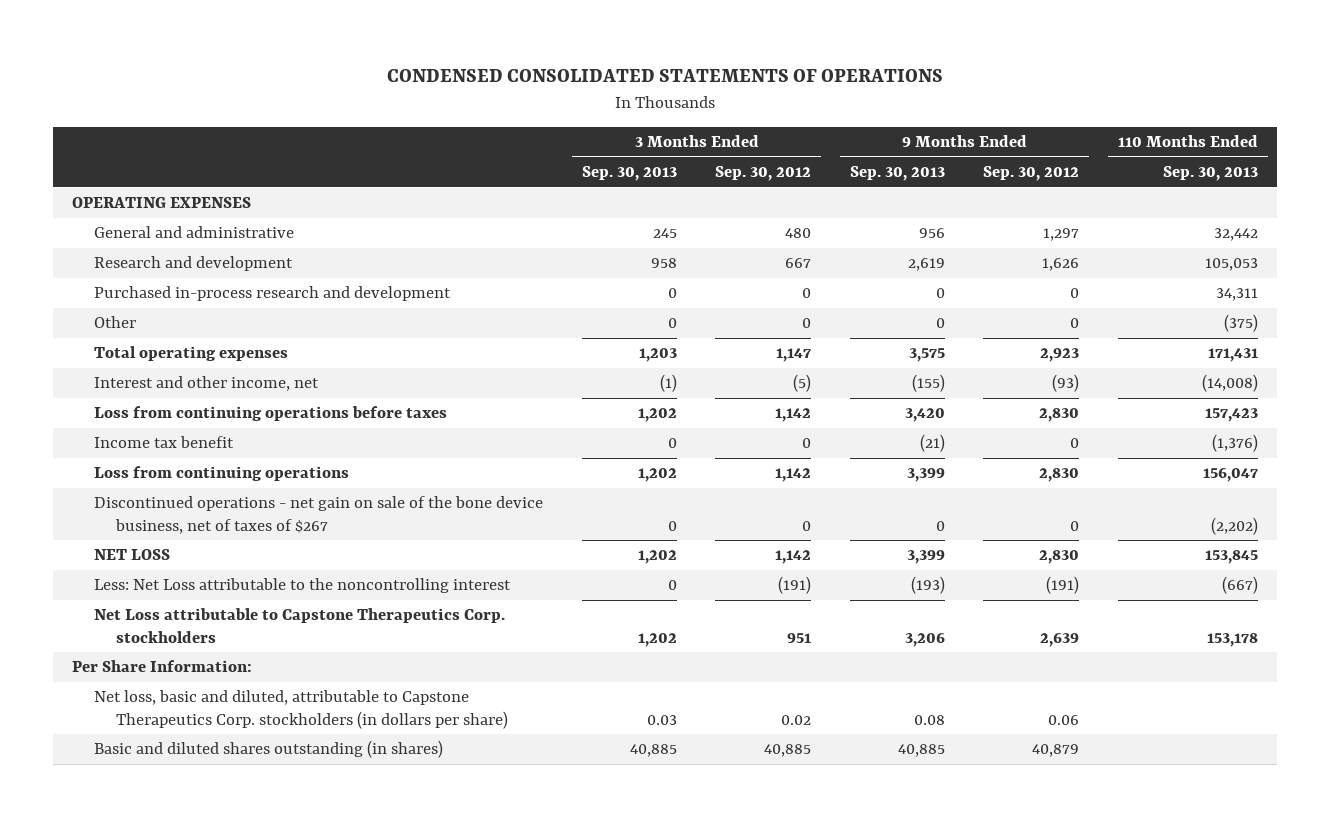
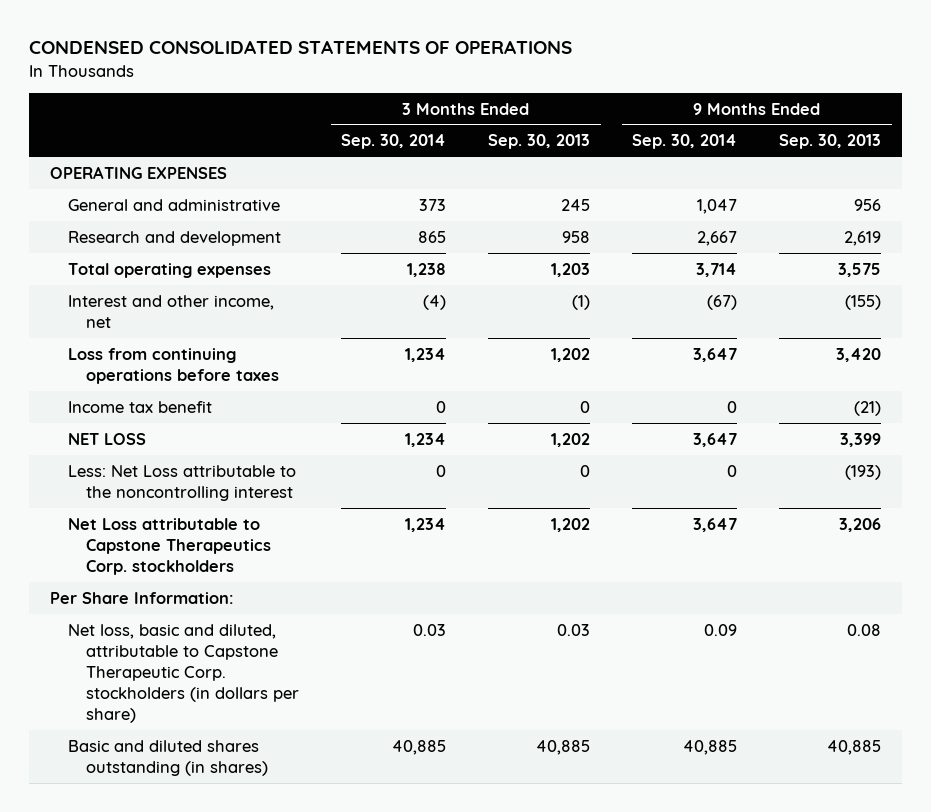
- | 3 Months Ended Sep. 30, 2013 | 3 Months Ended Sep. 30, 2012 | 9 Months Ended Sep. 30, 2013 | 9 Months Ended Sep. 30, 2012 | 110 Months Ended Sep. 30, 2013
+ | 3 Months Ended Sep. 30, 2014 | 3 Months Ended Sep. 30, 2013 | 9 Months Ended Sep. 30, 2014 | 9 Months Ended Sep. 30, 2013
- Purchased in-process research and development | 0 | 0 | 0 | 0 | 34,311
- Other | 0 | 0 | 0 | 0 | (375)
- Loss from continuing operations | 1,202 | 1,142 | 3,399 | 2,830 | 156,047
- Discontinued operations - net gain on sale of the bone device business, net of taxes of $267 | 0 | 0 | 0 | 0 | (2,202)
- Net loss, basic and diluted, attributable to Capstone Therapeutics Corp. stockholders (in dollars per share) | 0.03 | 0.02 | 0.08 | 0.06 |
+ Net loss, basic and diluted, attributable to Capstone Therapeutic Corp. stockholders (in dollars per share) | 0.03 | 0.03 | 0.09 | 0.08

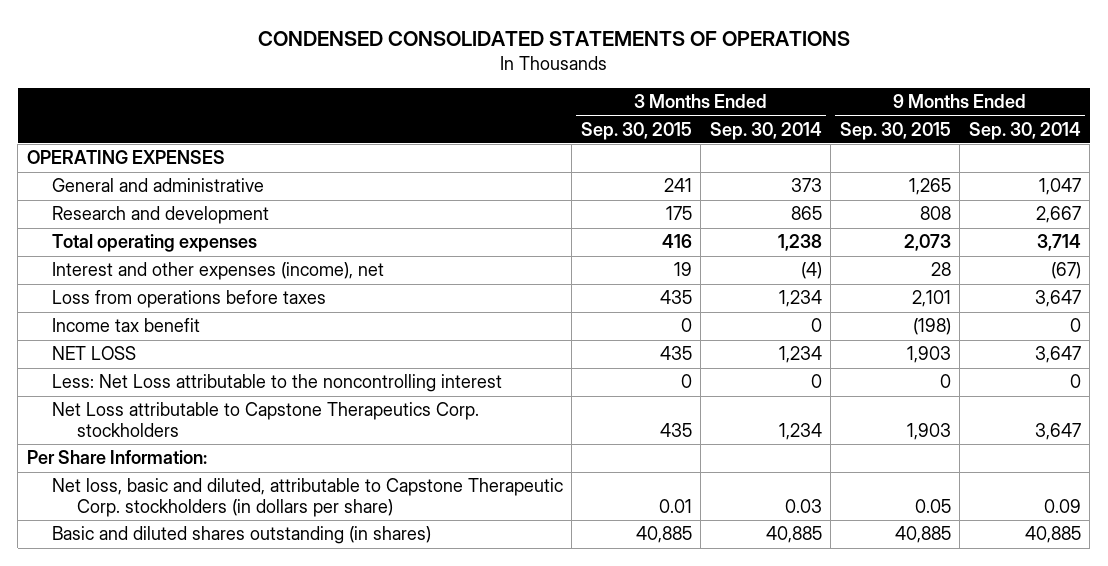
- | 3 Months Ended Sep. 30, 2014 | 3 Months Ended Sep. 30, 2013 | 9 Months Ended Sep. 30, 2014 | 9 Months Ended Sep. 30, 2013
+ | 3 Months Ended Sep. 30, 2015 | 3 Months Ended Sep. 30, 2014 | 9 Months Ended Sep. 30, 2015 | 9 Months Ended Sep. 30, 2014
- Interest and other income, net | (4) | (1) | (67) | (155)
- Loss from continuing operations before taxes | 1,234 | 1,202 | 3,647 | 3,420
+ Interest and other expenses (income), net | 19 | (4) | 28 | (67)
+ Loss from operations before taxes | 435 | 1,234 | 2,101 | 3,647

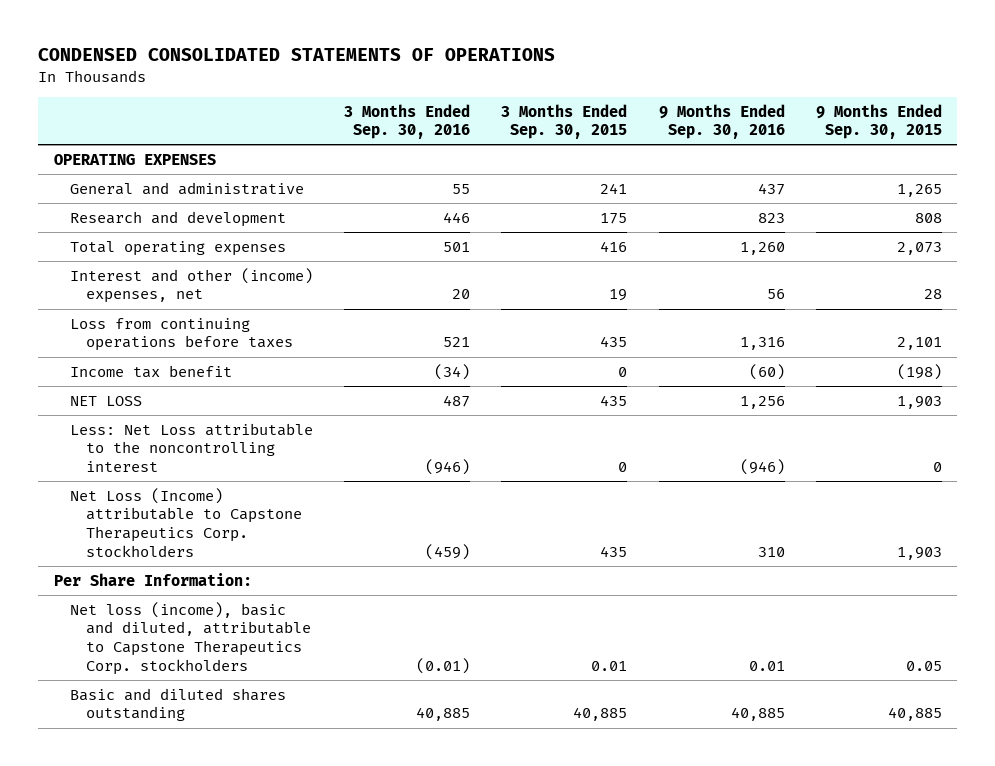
- | 3 Months Ended Sep. 30, 2015 | 3 Months Ended Sep. 30, 2014 | 9 Months Ended Sep. 30, 2015 | 9 Months Ended Sep. 30, 2014
+ | 3 Months Ended Sep. 30, 2016 | 3 Months Ended Sep. 30, 2015 | 9 Months Ended Sep. 30, 2016 | 9 Months Ended Sep. 30, 2015
- Interest and other expenses (income), net | 19 | (4) | 28 | (67)
- Loss from operations before taxes | 435 | 1,234 | 2,101 | 3,647
+ Interest and other (income) expenses, net | 20 | 19 | 56 | 28
+ Loss from continuing operations before taxes | 521 | 435 | 1,316 | 2,101
- Net Loss attributable to Capstone Therapeutics Corp. stockholders | 435 | 1,234 | 1,903 | 3,647
+ Net Loss (Income) attributable to Capstone Therapeutics Corp. stockholders | (459) | 435 | 310 | 1,903
- Net loss, basic and diluted, attributable to Capstone Therapeutic Corp. stockholders (in dollars per share) | 0.01 | 0.03 | 0.05 | 0.09
- Basic and diluted shares outstanding (in shares) | 40,885 | 40,885 | 40,885 | 40,885
+ Net loss (income), basic and diluted, attributable to Capstone Therapeutics Corp. stockholders | (0.01) | 0.01 | 0.01 | 0.05
+ Basic and diluted shares outstanding | 40,885 | 40,885 | 40,885 | 40,885

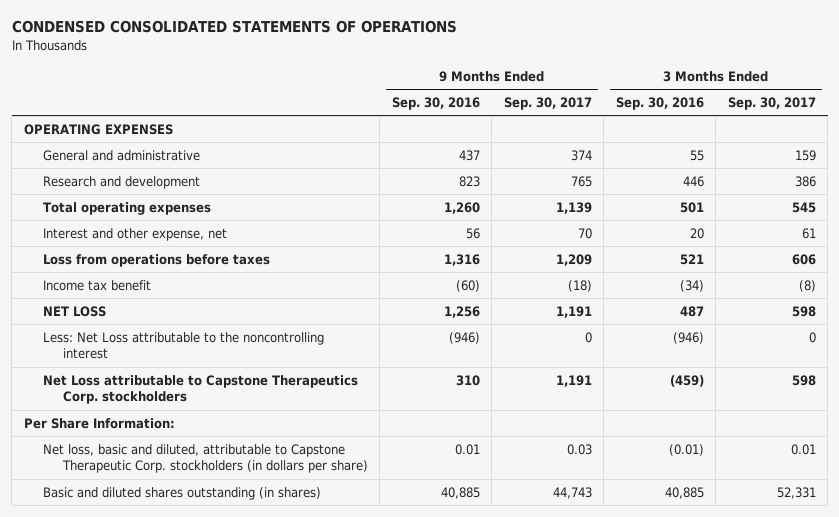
- | 3 Months Ended Sep. 30, 2016 | 3 Months Ended Sep. 30, 2015 | 9 Months Ended Sep. 30, 2016 | 9 Months Ended Sep. 30, 2015
+ | 9 Months Ended Sep. 30, 2016 | 9 Months Ended Sep. 30, 2017 | 3 Months Ended Sep. 30, 2016 | 3 Months Ended Sep. 30, 2017
- Interest and other (income) expenses, net | 20 | 19 | 56 | 28
- Loss from continuing operations before taxes | 521 | 435 | 1,316 | 2,101
+ Interest and other expense, net | 56 | 70 | 20 | 61
+ Loss from operations before taxes | 1,316 | 1,209 | 521 | 606
- Net Loss (Income) attributable to Capstone Therapeutics Corp. stockholders | (459) | 435 | 310 | 1,903
+ Net Loss attributable to Capstone Therapeutics Corp. stockholders | 310 | 1,191 | (459) | 598
- Net loss (income), basic and diluted, attributable to Capstone Therapeutics Corp. stockholders | (0.01) | 0.01 | 0.01 | 0.05
- Basic and diluted shares outstanding | 40,885 | 40,885 | 40,885 | 40,885
+ Net loss, basic and diluted, attributable to Capstone Therapeutic Corp. stockholders (in dollars per share) | 0.01 | 0.03 | (0.01) | 0.01
+ Basic and diluted shares outstanding (in shares) | 40,885 | 44,743 | 40,885 | 52,331

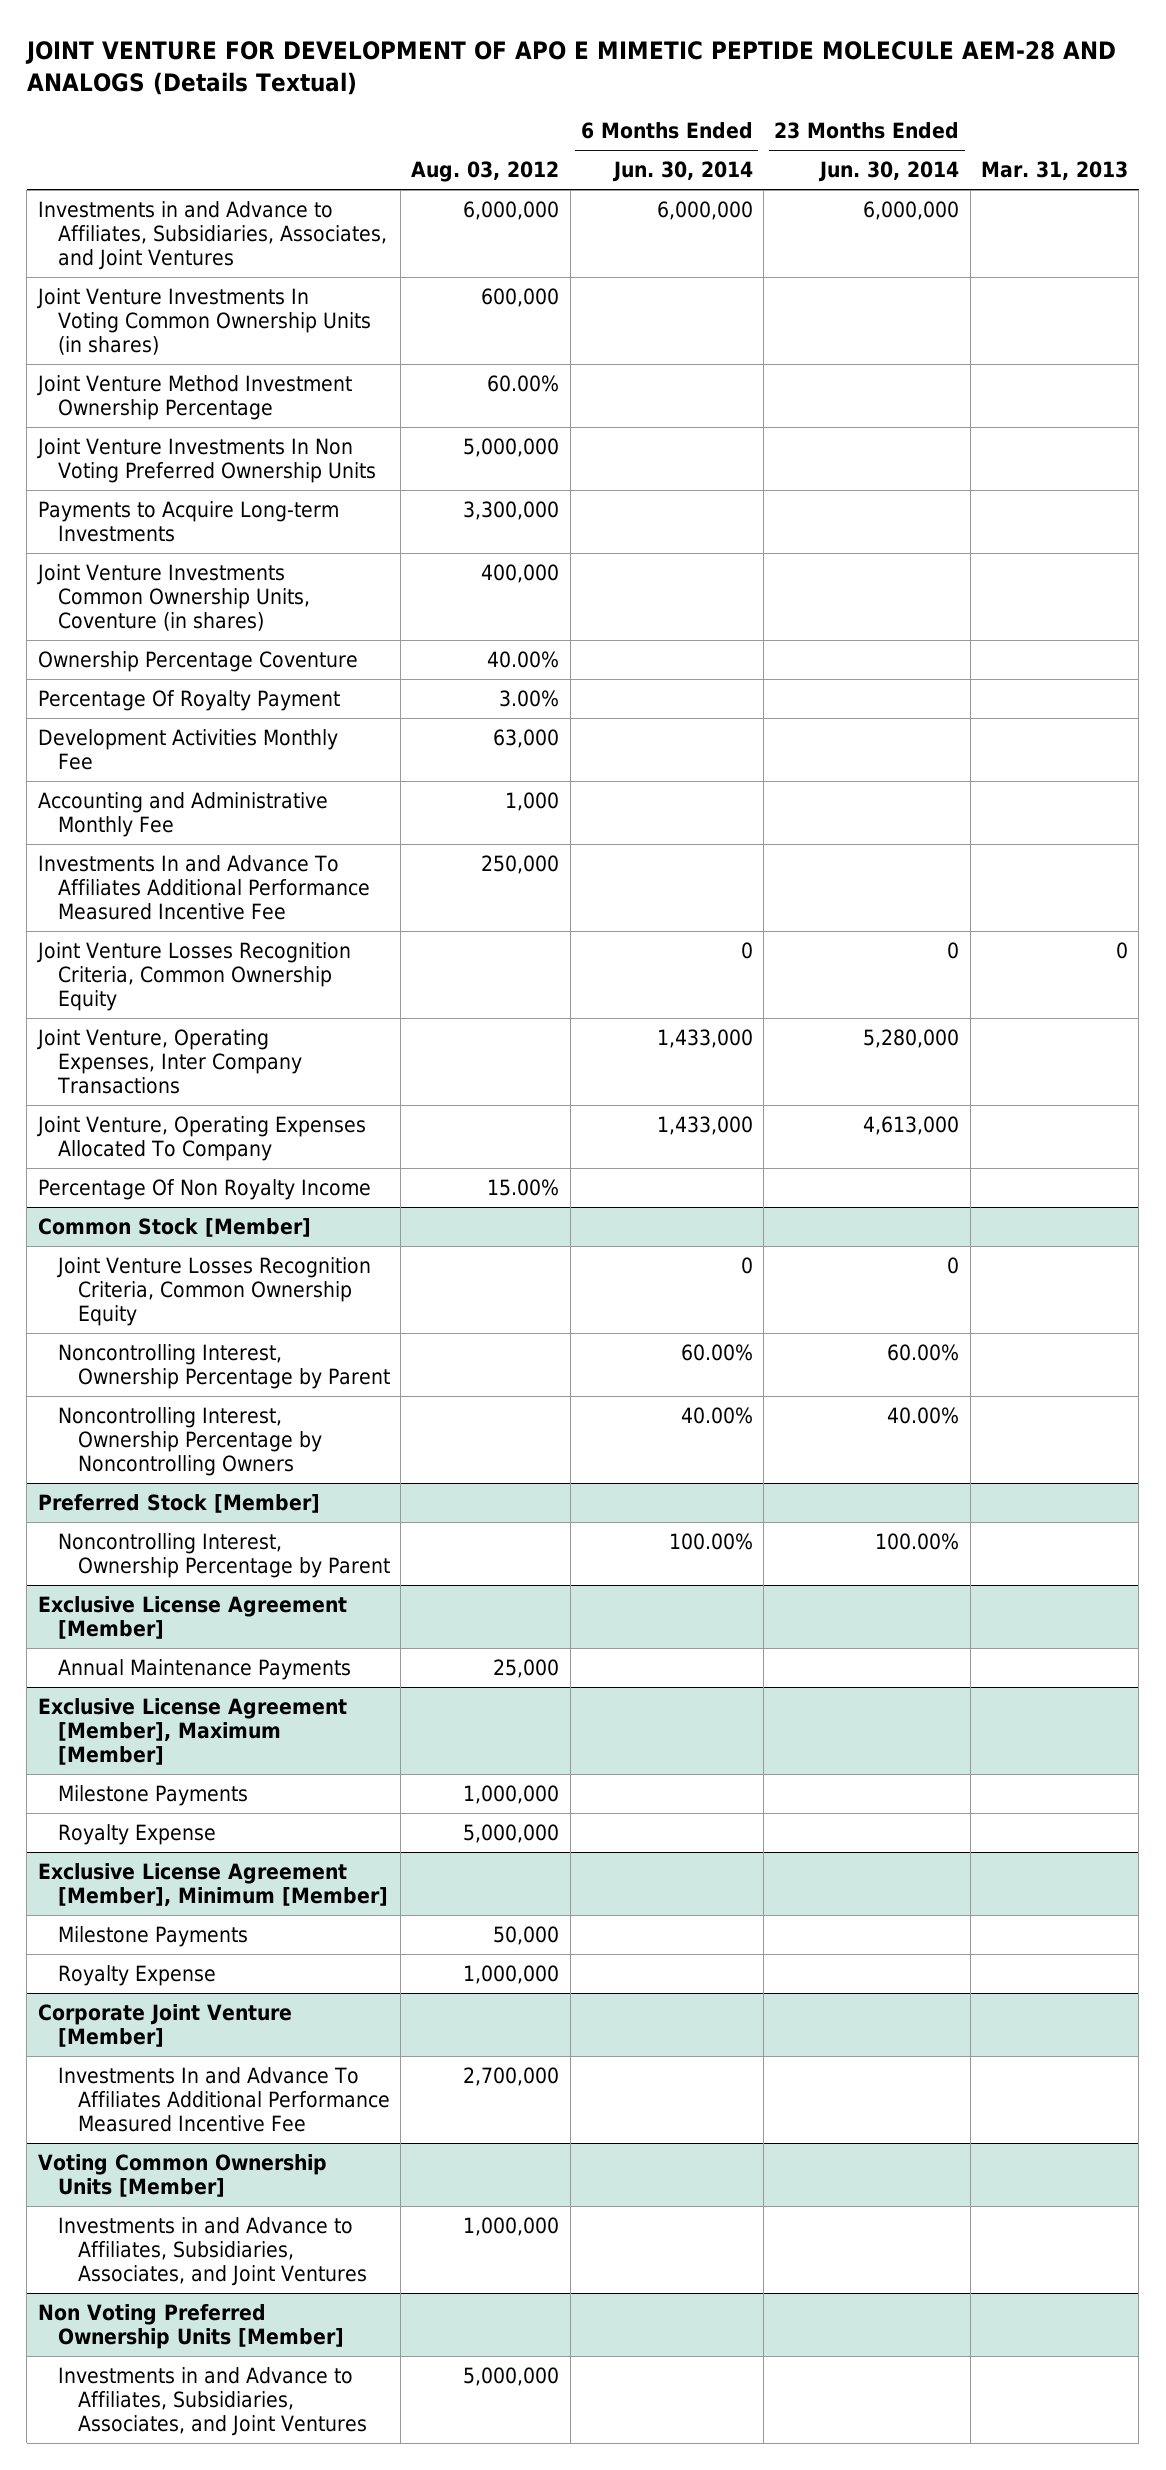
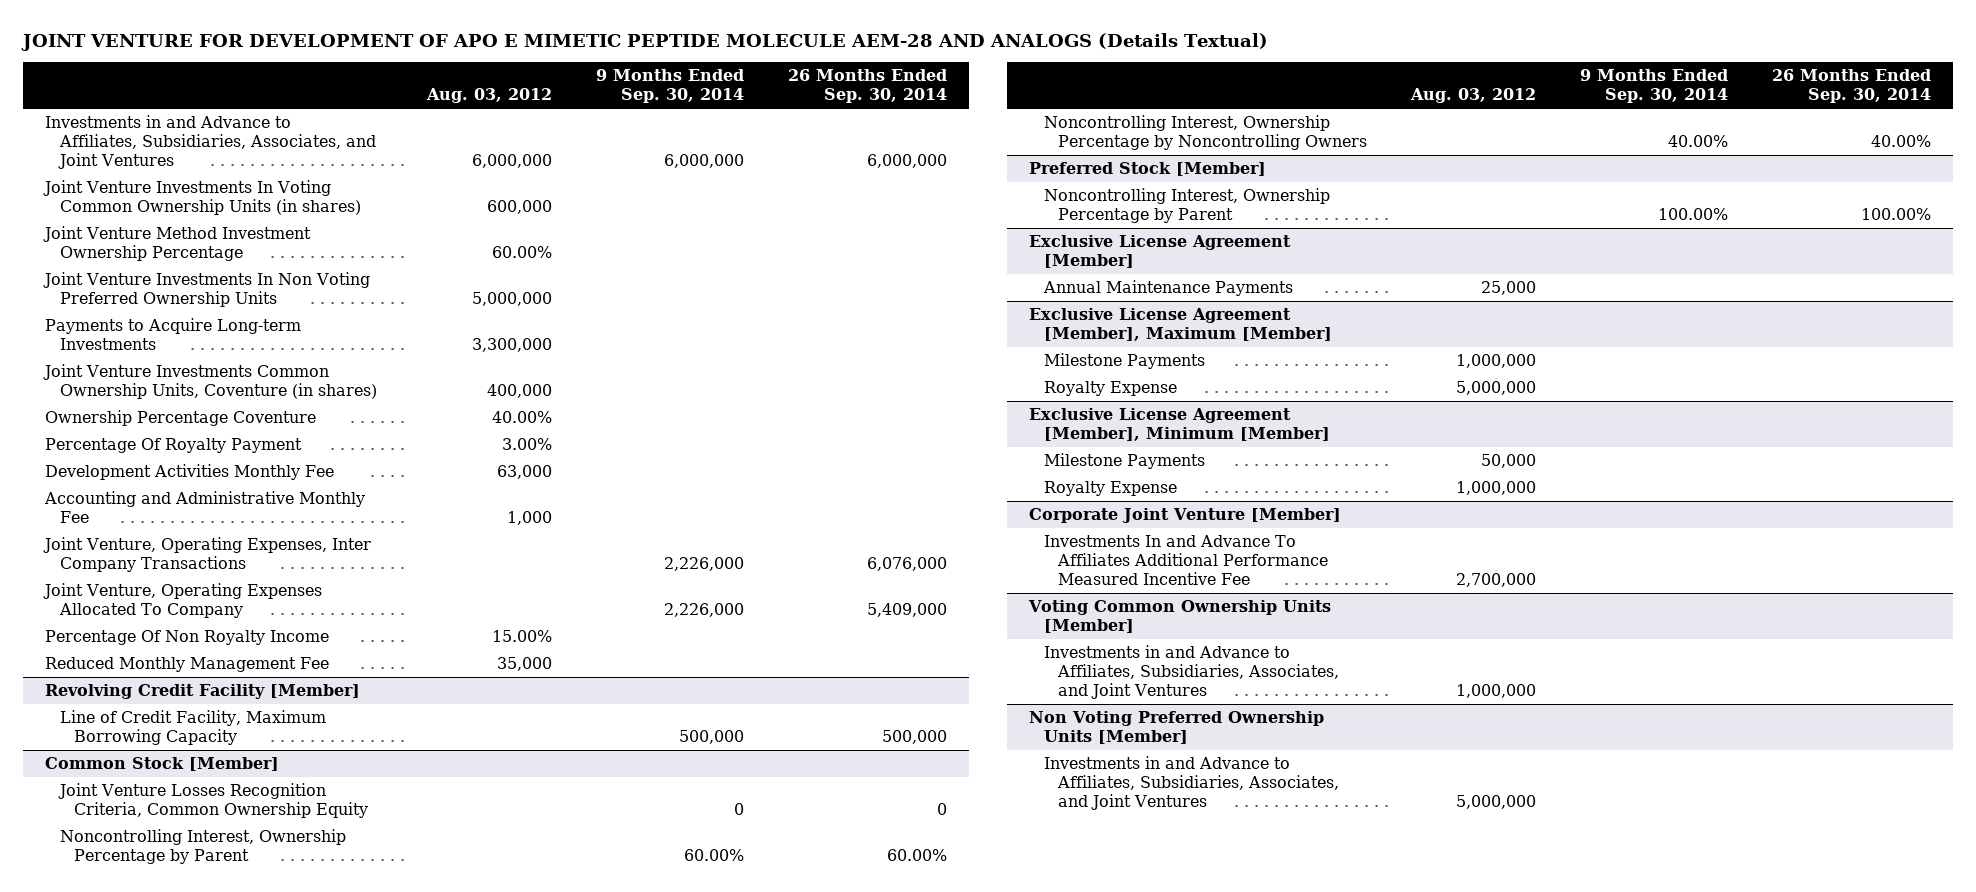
- | Aug. 03, 2012 | 6 Months Ended Jun. 30, 2014 | 23 Months Ended Jun. 30, 2014 | Mar. 31, 2013
+ | Aug. 03, 2012 | 9 Months Ended Sep. 30, 2014 | 26 Months Ended Sep. 30, 2014
- Investments In and Advance To Affiliates Additional Performance Measured Incentive Fee | 250,000 | | |
- Joint Venture Losses Recognition Criteria, Common Ownership Equity | | 0 | 0 | 0
+ Reduced Monthly Management Fee | 35,000 | |
+ Revolving Credit Facility [Member]
+ Line of Credit Facility, Maximum Borrowing Capacity | | 500,000 | 500,000

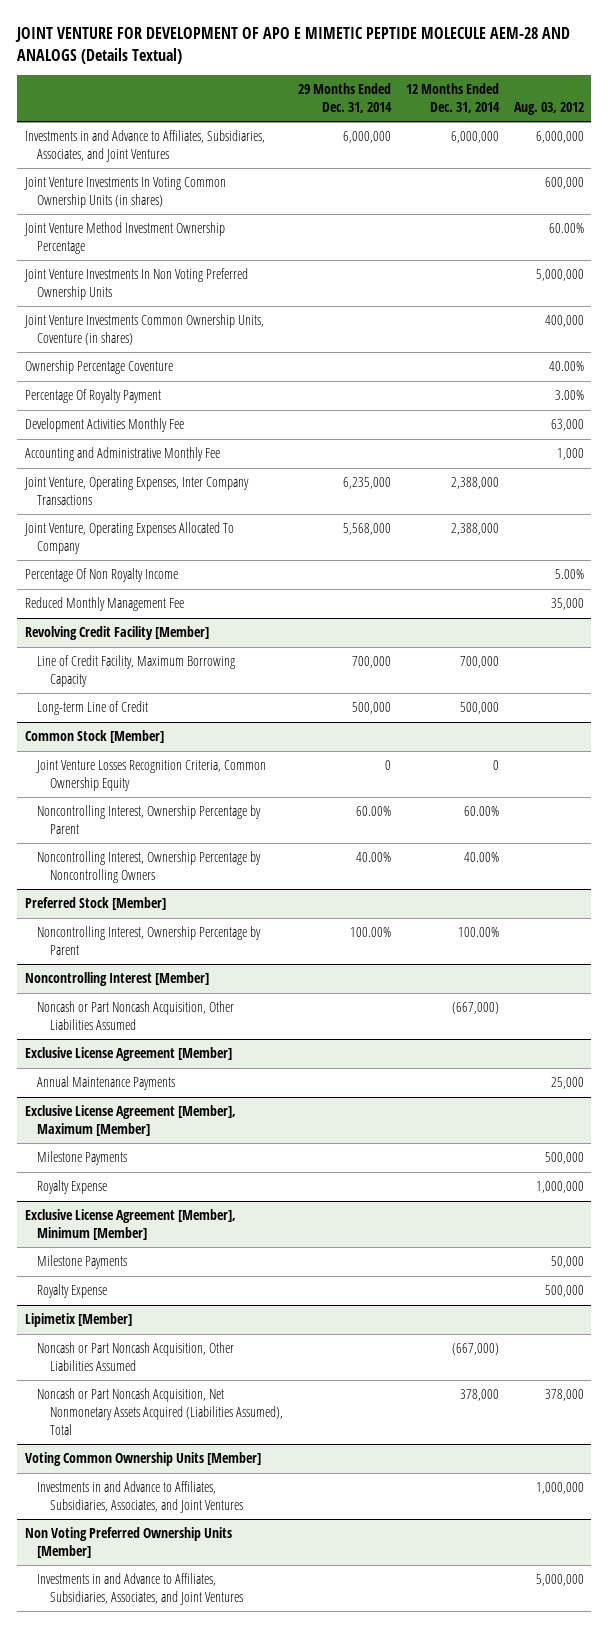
- | Aug. 03, 2012 | 9 Months Ended Sep. 30, 2014 | 26 Months Ended Sep. 30, 2014
+ | 29 Months Ended Dec. 31, 2014 | 12 Months Ended Dec. 31, 2014 | Aug. 03, 2012
- Payments to Acquire Long-term Investments | 3,300,000 | |
- Percentage Of Non Royalty Income | 15.00% | |
+ Percentage Of Non Royalty Income | | | 5.00%
@ Revolving Credit Facility [Member]
+ Long-term Line of Credit | 500,000 | 500,000 |
+ Noncontrolling Interest [Member]
+ Noncash or Part Noncash Acquisition, Other Liabilities Assumed | | (667,000) |
@ Exclusive License Agreement [Member], Maximum [Member]
- Milestone Payments | 1,000,000 | |
- Royalty Expense | 5,000,000 | |
+ Milestone Payments | | | 500,000
+ Royalty Expense | | | 1,000,000
@ Exclusive License Agreement [Member], Minimum [Member]
- Royalty Expense | 1,000,000 | |
- Corporate Joint Venture [Member]
- Investments In and Advance To Affiliates Additional Performance Measured Incentive Fee | 2,700,000 | |
@ Exclusive License Agreement [Member], Minimum [Member]
+ Royalty Expense | | | 500,000
+ Lipimetix [Member]
+ Noncash or Part Noncash Acquisition, Other Liabilities Assumed | | (667,000) |
+ Noncash or Part Noncash Acquisition, Net Nonmonetary Assets Acquired (Liabilities Assumed), Total | | 378,000 | 378,000

